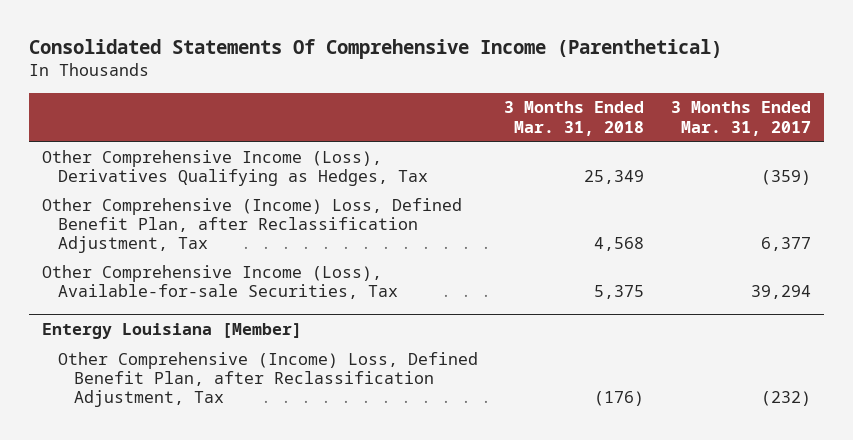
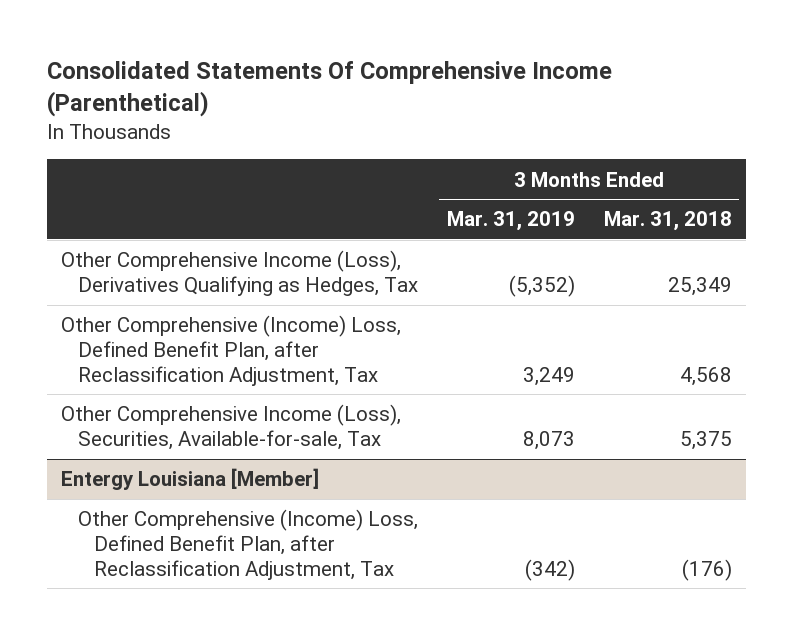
- | 3 Months Ended Mar. 31, 2018 | 3 Months Ended Mar. 31, 2017
+ | 3 Months Ended Mar. 31, 2019 | 3 Months Ended Mar. 31, 2018
- Other Comprehensive Income (Loss), Available-for-sale Securities, Tax | 5,375 | 39,294
+ Other Comprehensive Income (Loss), Securities, Available-for-sale, Tax | 8,073 | 5,375

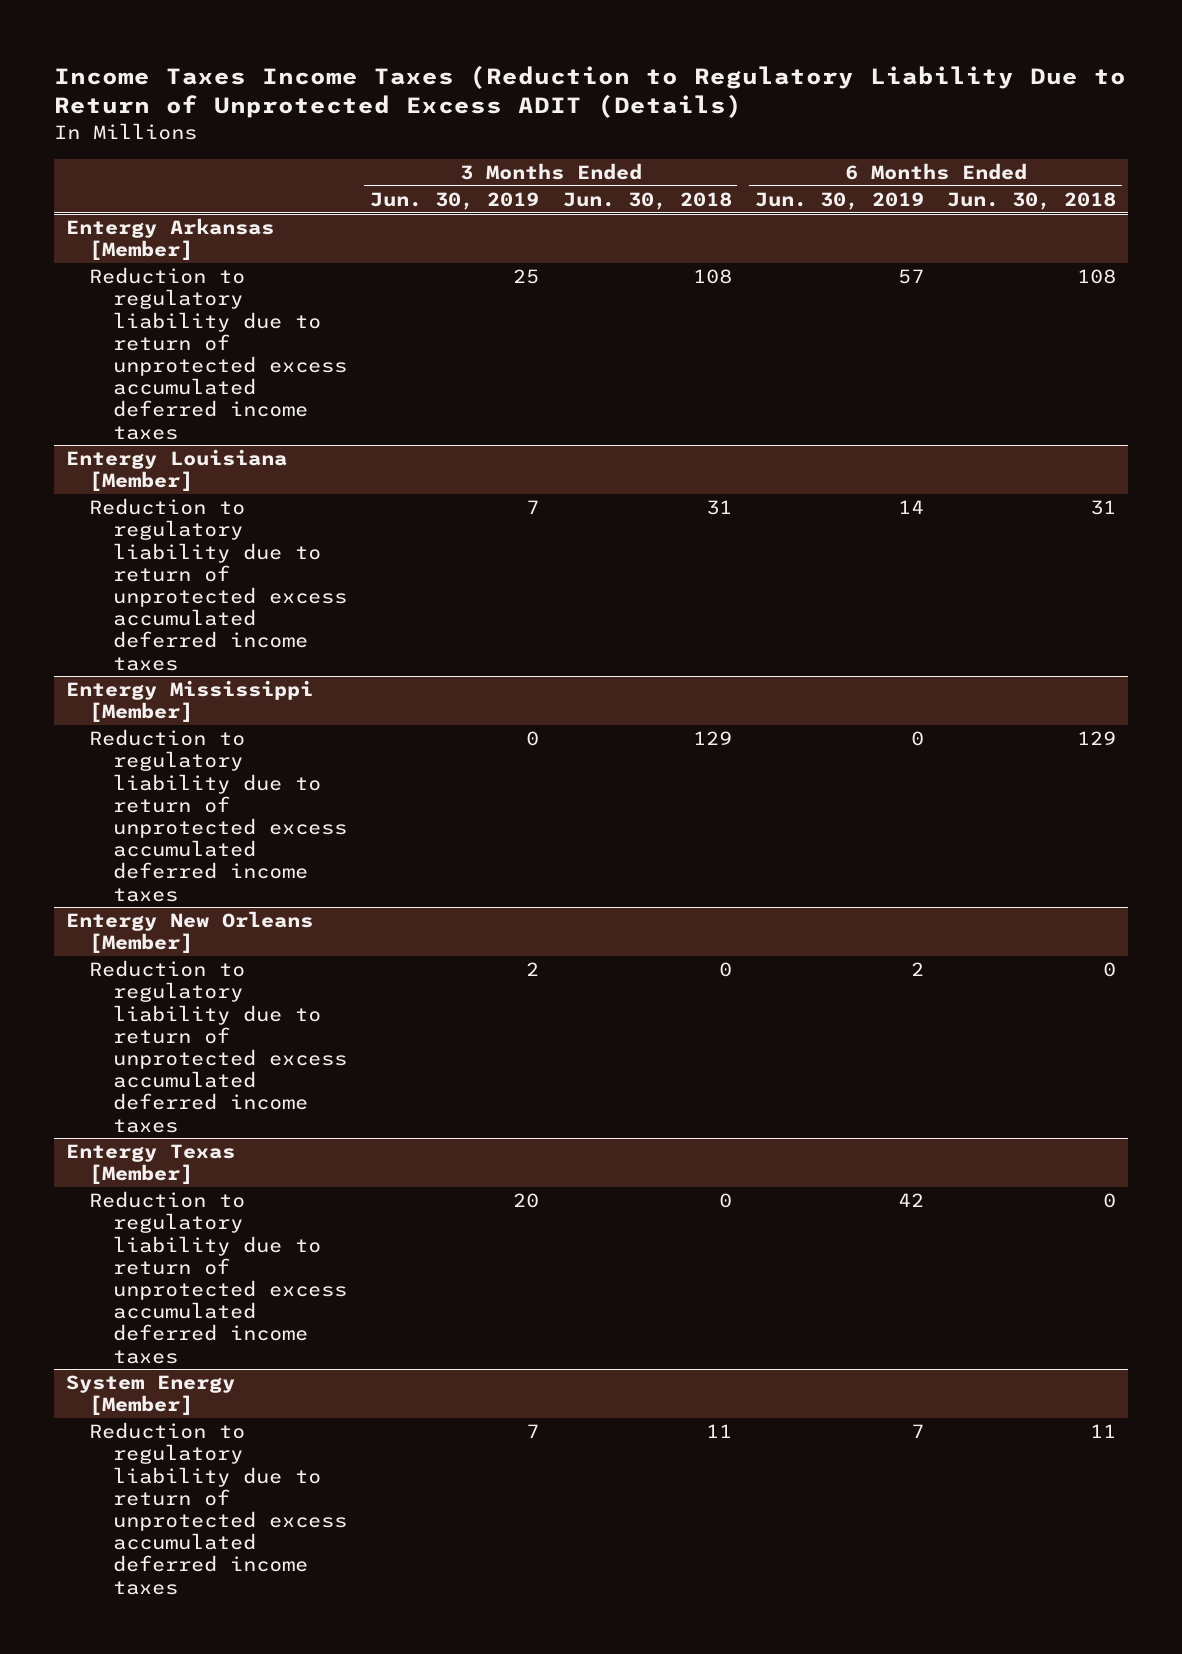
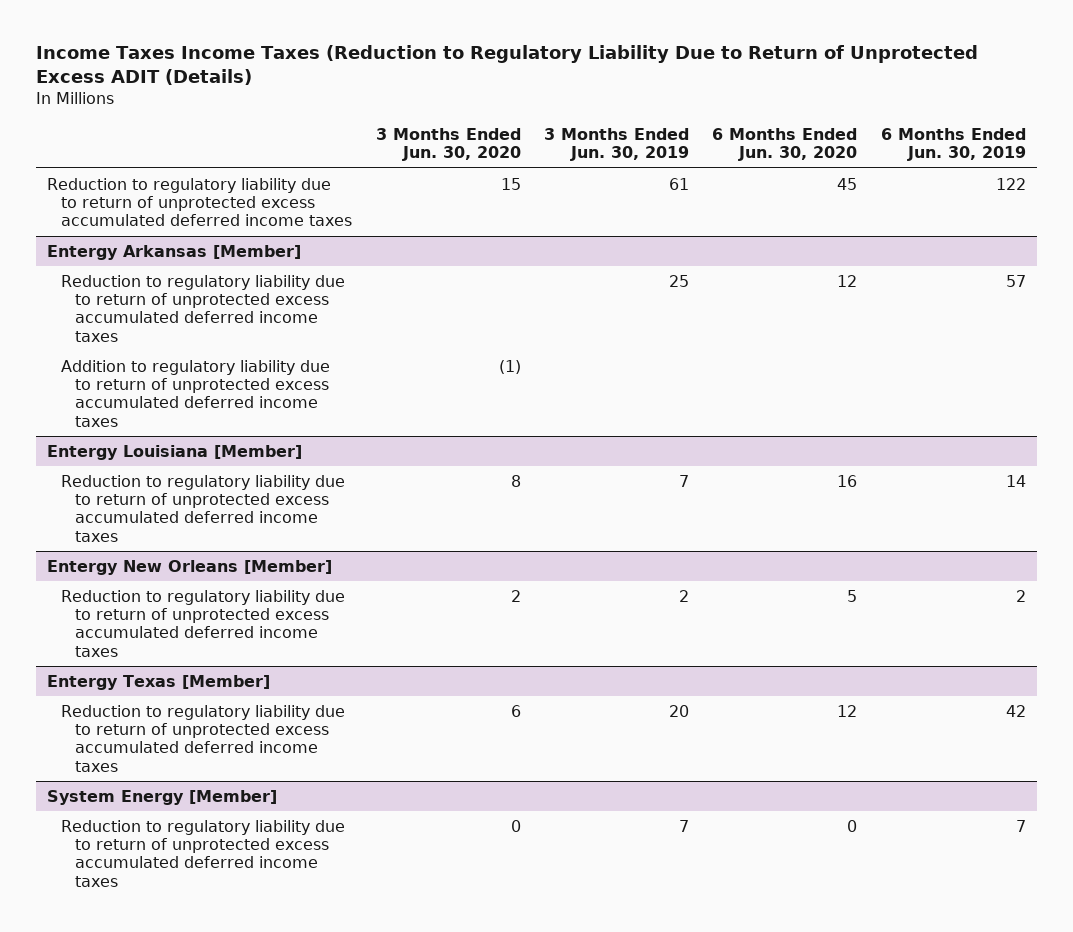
- | 3 Months Ended Jun. 30, 2019 | 3 Months Ended Jun. 30, 2018 | 6 Months Ended Jun. 30, 2019 | 6 Months Ended Jun. 30, 2018
+ | 3 Months Ended Jun. 30, 2020 | 3 Months Ended Jun. 30, 2019 | 6 Months Ended Jun. 30, 2020 | 6 Months Ended Jun. 30, 2019
+ Reduction to regulatory liability due to return of unprotected excess accumulated deferred income taxes | 15 | 61 | 45 | 122
@ Entergy Arkansas [Member]
+ Addition to regulatory liability due to return of unprotected excess accumulated deferred income taxes | (1) | | |
- Entergy Mississippi [Member]
- Reduction to regulatory liability due to return of unprotected excess accumulated deferred income taxes | 0 | 129 | 0 | 129

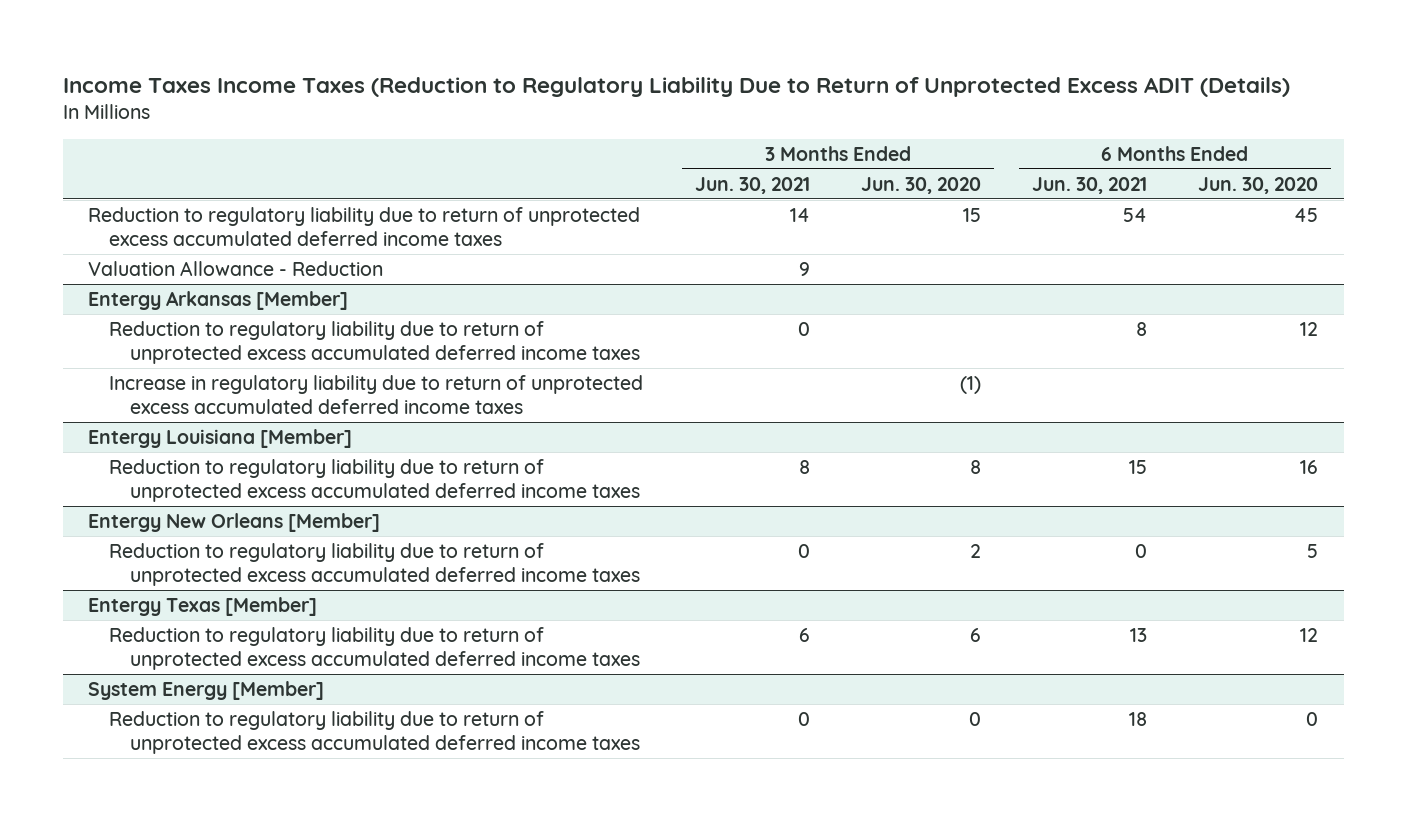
- | 3 Months Ended Jun. 30, 2020 | 3 Months Ended Jun. 30, 2019 | 6 Months Ended Jun. 30, 2020 | 6 Months Ended Jun. 30, 2019
+ | 3 Months Ended Jun. 30, 2021 | 3 Months Ended Jun. 30, 2020 | 6 Months Ended Jun. 30, 2021 | 6 Months Ended Jun. 30, 2020
+ Valuation Allowance - Reduction | 9 | | |
@ Entergy Arkansas [Member]
- Addition to regulatory liability due to return of unprotected excess accumulated deferred income taxes | (1) | | |
+ Increase in regulatory liability due to return of unprotected excess accumulated deferred income taxes | | (1) | |

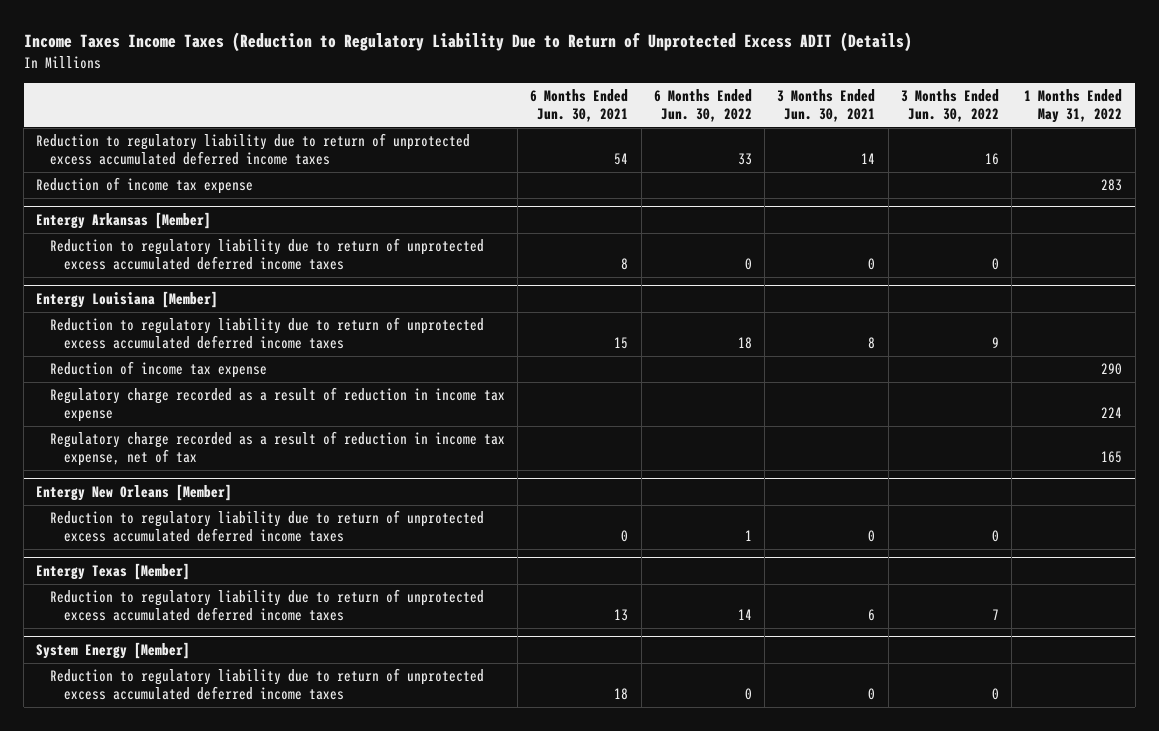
- | 3 Months Ended Jun. 30, 2021 | 3 Months Ended Jun. 30, 2020 | 6 Months Ended Jun. 30, 2021 | 6 Months Ended Jun. 30, 2020
+ | 6 Months Ended Jun. 30, 2021 | 6 Months Ended Jun. 30, 2022 | 3 Months Ended Jun. 30, 2021 | 3 Months Ended Jun. 30, 2022 | 1 Months Ended May 31, 2022
- Valuation Allowance - Reduction | 9 | | |
+ Reduction of income tax expense | | | | | 283
@ Entergy Arkansas [Member]
- Increase in regulatory liability due to return of unprotected excess accumulated deferred income taxes | | (1) | |
@ Entergy Louisiana [Member]
+ Reduction of income tax expense | | | | | 290
+ Regulatory charge recorded as a result of reduction in income tax expense | | | | | 224
+ Regulatory charge recorded as a result of reduction in income tax expense, net of tax | | | | | 165

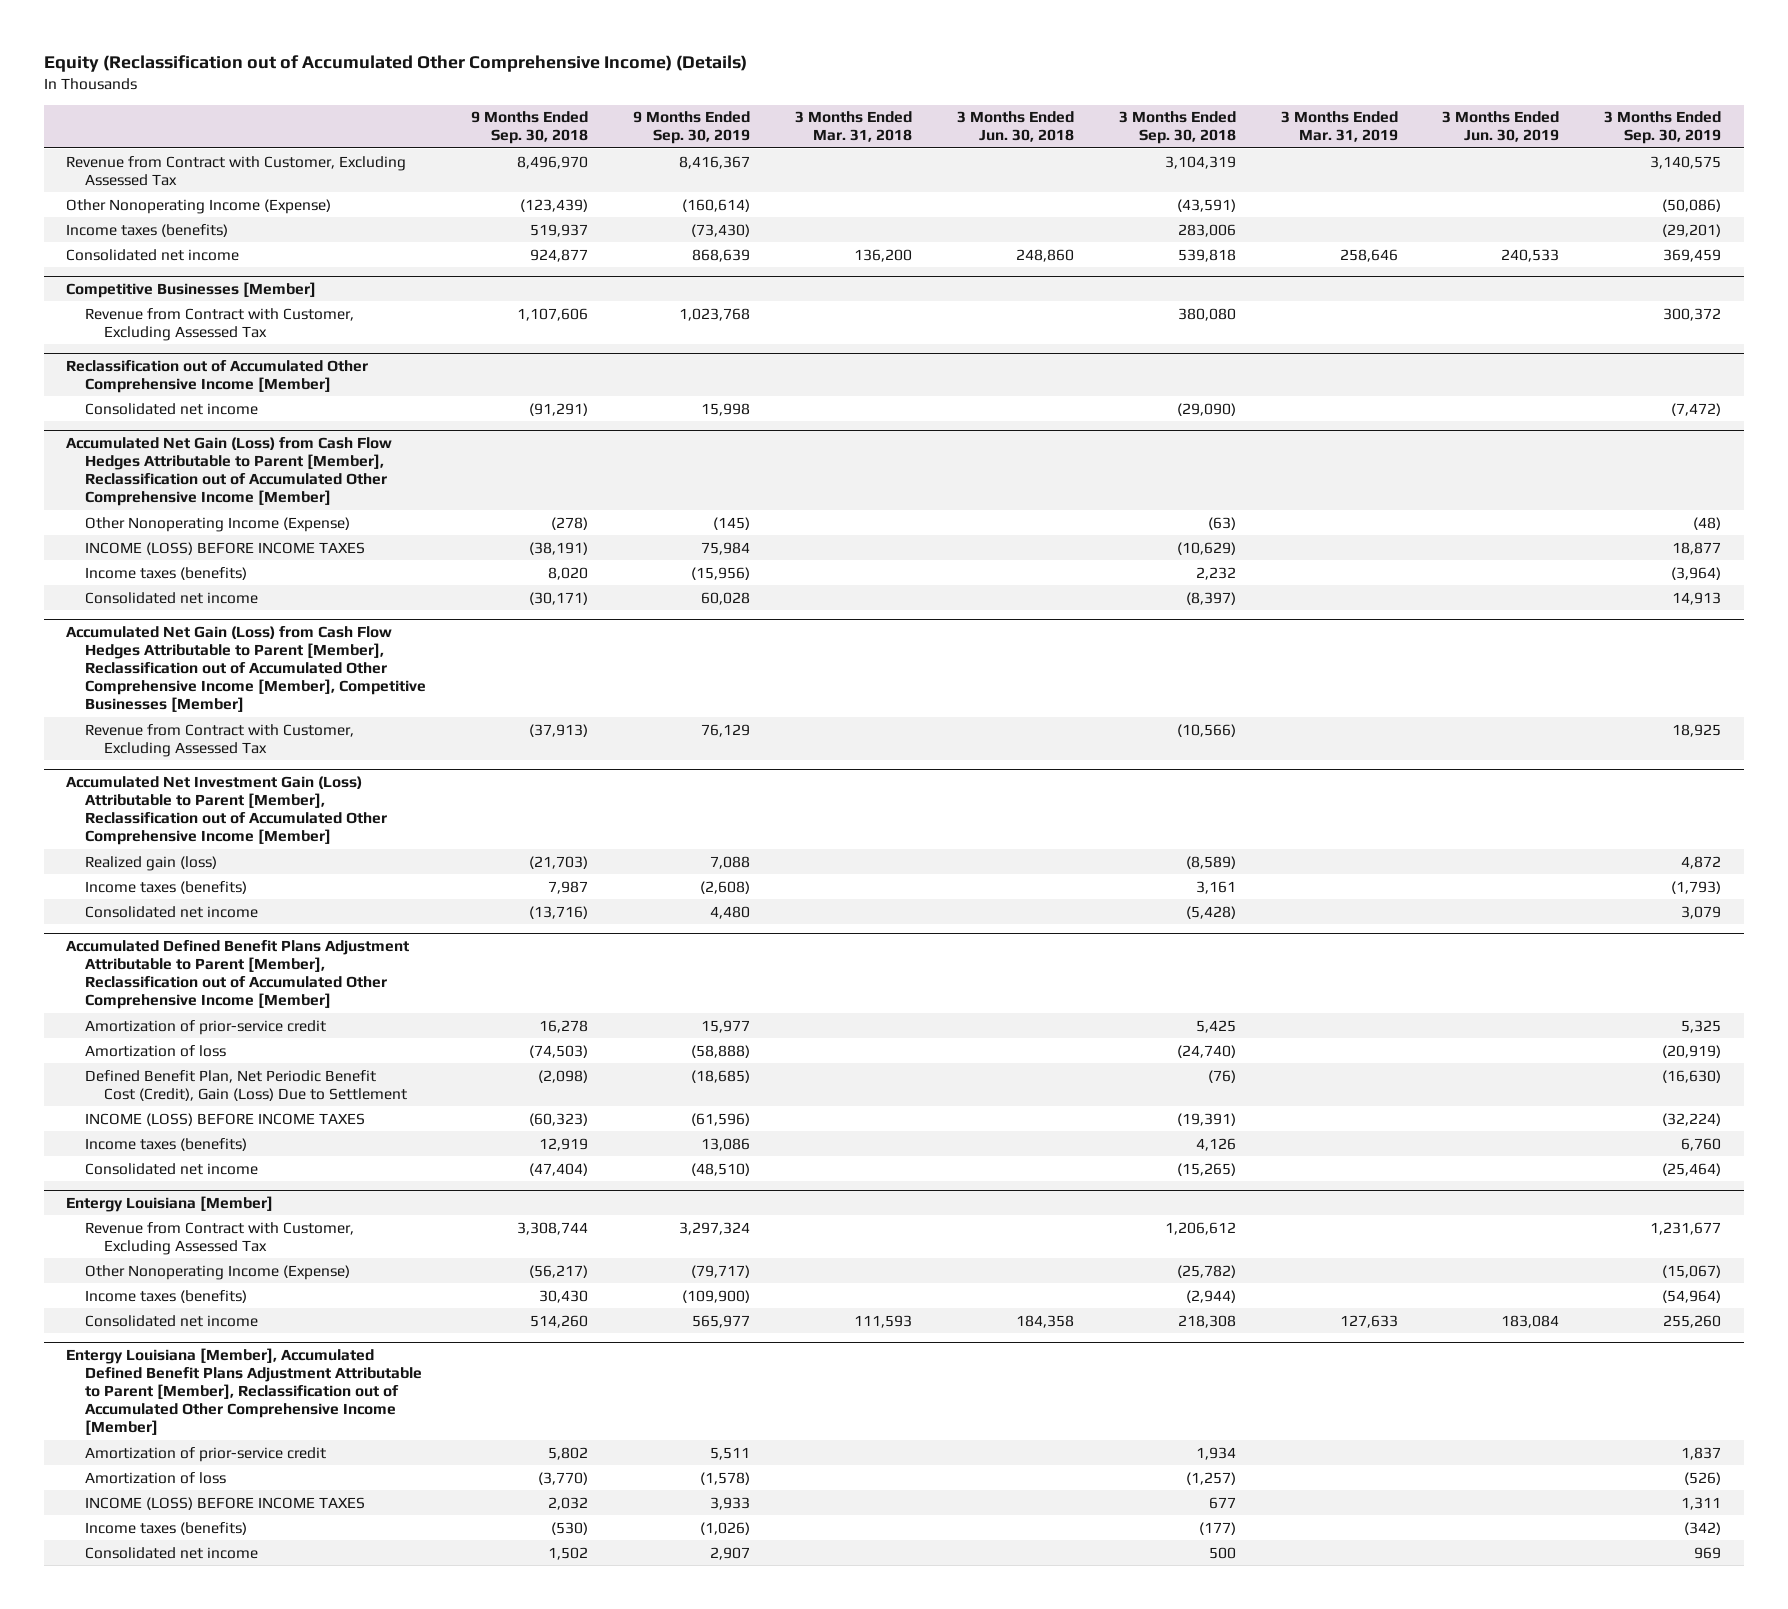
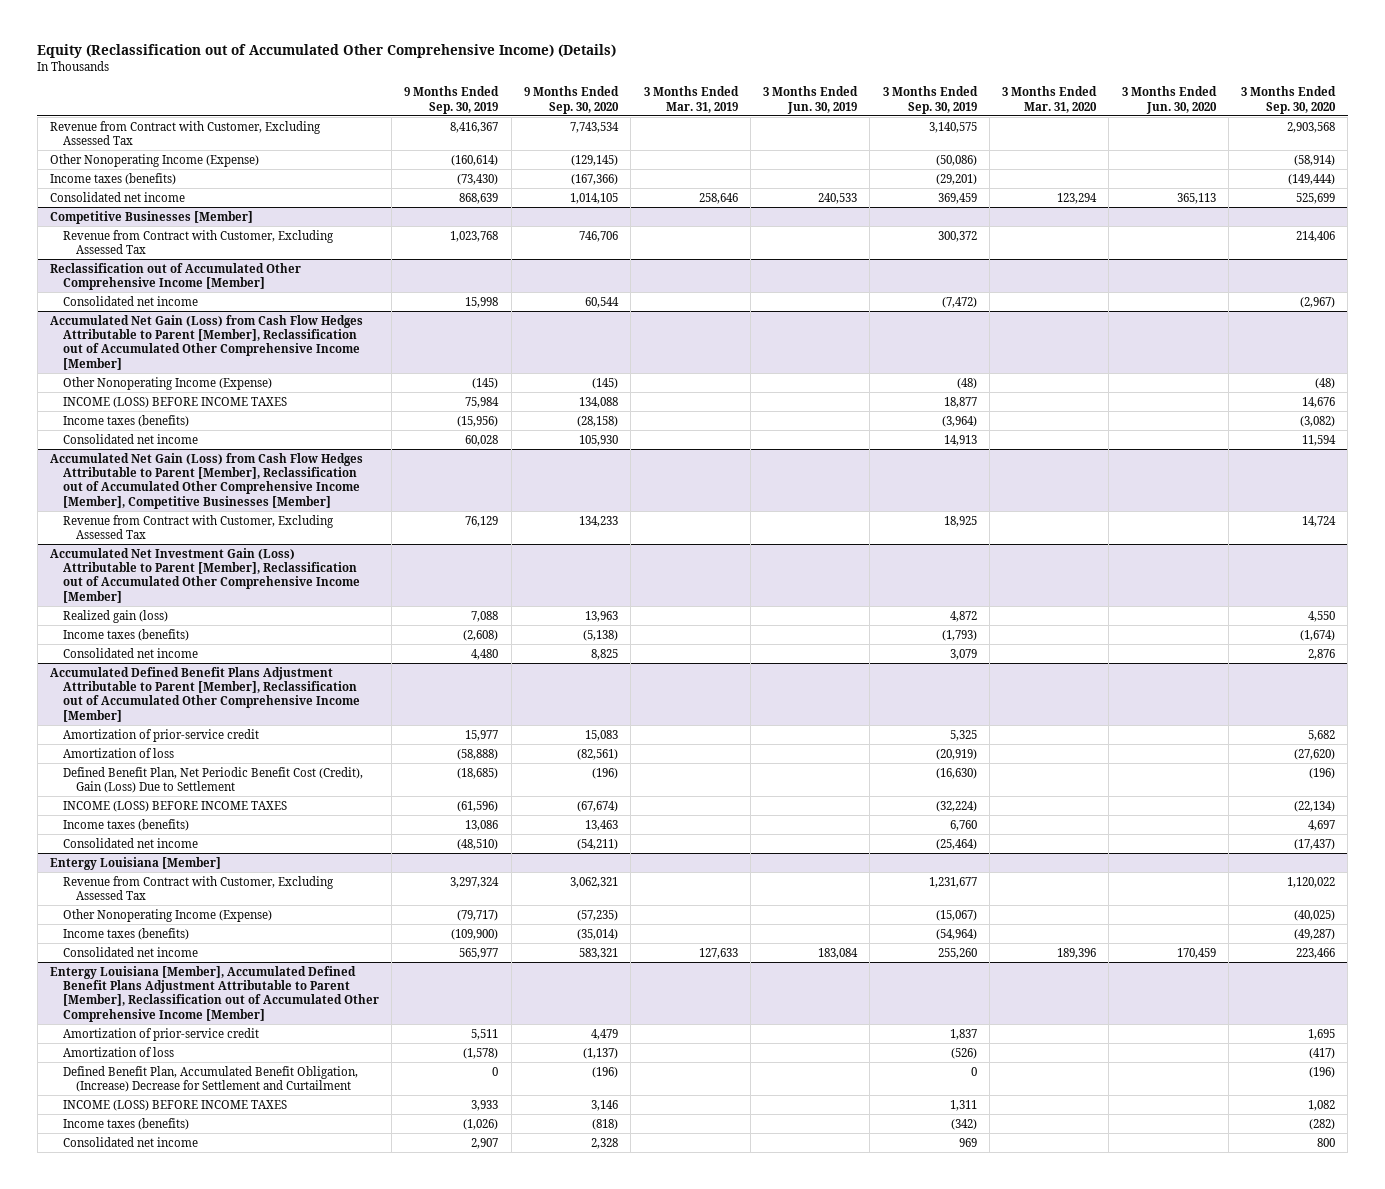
- | 9 Months Ended Sep. 30, 2018 | 9 Months Ended Sep. 30, 2019 | 3 Months Ended Mar. 31, 2018 | 3 Months Ended Jun. 30, 2018 | 3 Months Ended Sep. 30, 2018 | 3 Months Ended Mar. 31, 2019 | 3 Months Ended Jun. 30, 2019 | 3 Months Ended Sep. 30, 2019
+ | 9 Months Ended Sep. 30, 2019 | 9 Months Ended Sep. 30, 2020 | 3 Months Ended Mar. 31, 2019 | 3 Months Ended Jun. 30, 2019 | 3 Months Ended Sep. 30, 2019 | 3 Months Ended Mar. 31, 2020 | 3 Months Ended Jun. 30, 2020 | 3 Months Ended Sep. 30, 2020
@ Entergy Louisiana [Member], Accumulated Defined Benefit Plans Adjustment Attributable to Parent [Member], Reclassification out of Accumulated Other Comprehensive Income [Member]
+ Defined Benefit Plan, Accumulated Benefit Obligation, (Increase) Decrease for Settlement and Curtailment | 0 | (196) | | | 0 | | | (196)

